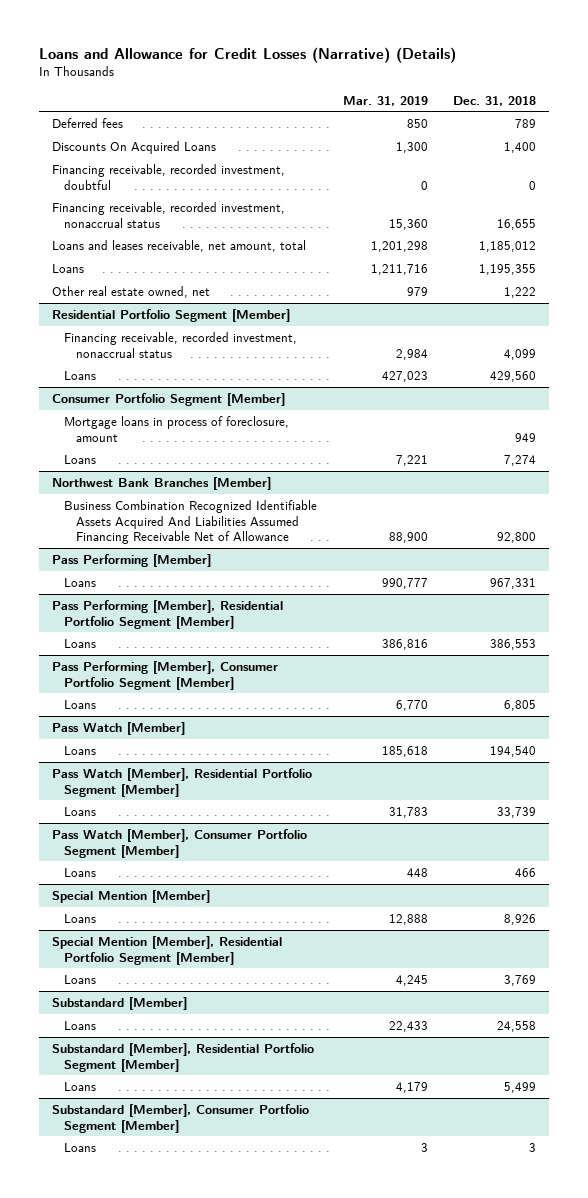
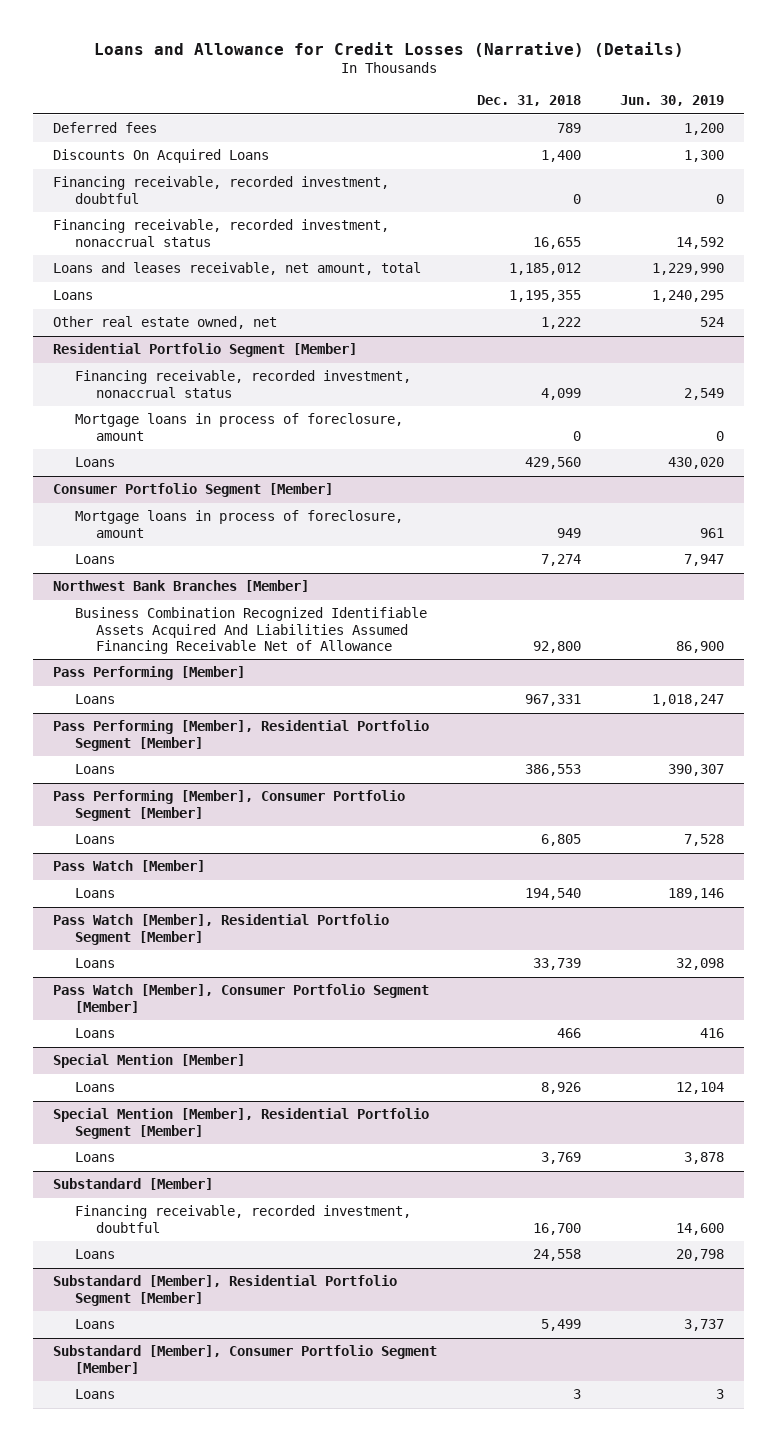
- | Mar. 31, 2019 | Dec. 31, 2018
+ | Dec. 31, 2018 | Jun. 30, 2019
@ Residential Portfolio Segment [Member]
+ Mortgage loans in process of foreclosure, amount | 0 | 0
@ Substandard [Member]
+ Financing receivable, recorded investment, doubtful | 16,700 | 14,600

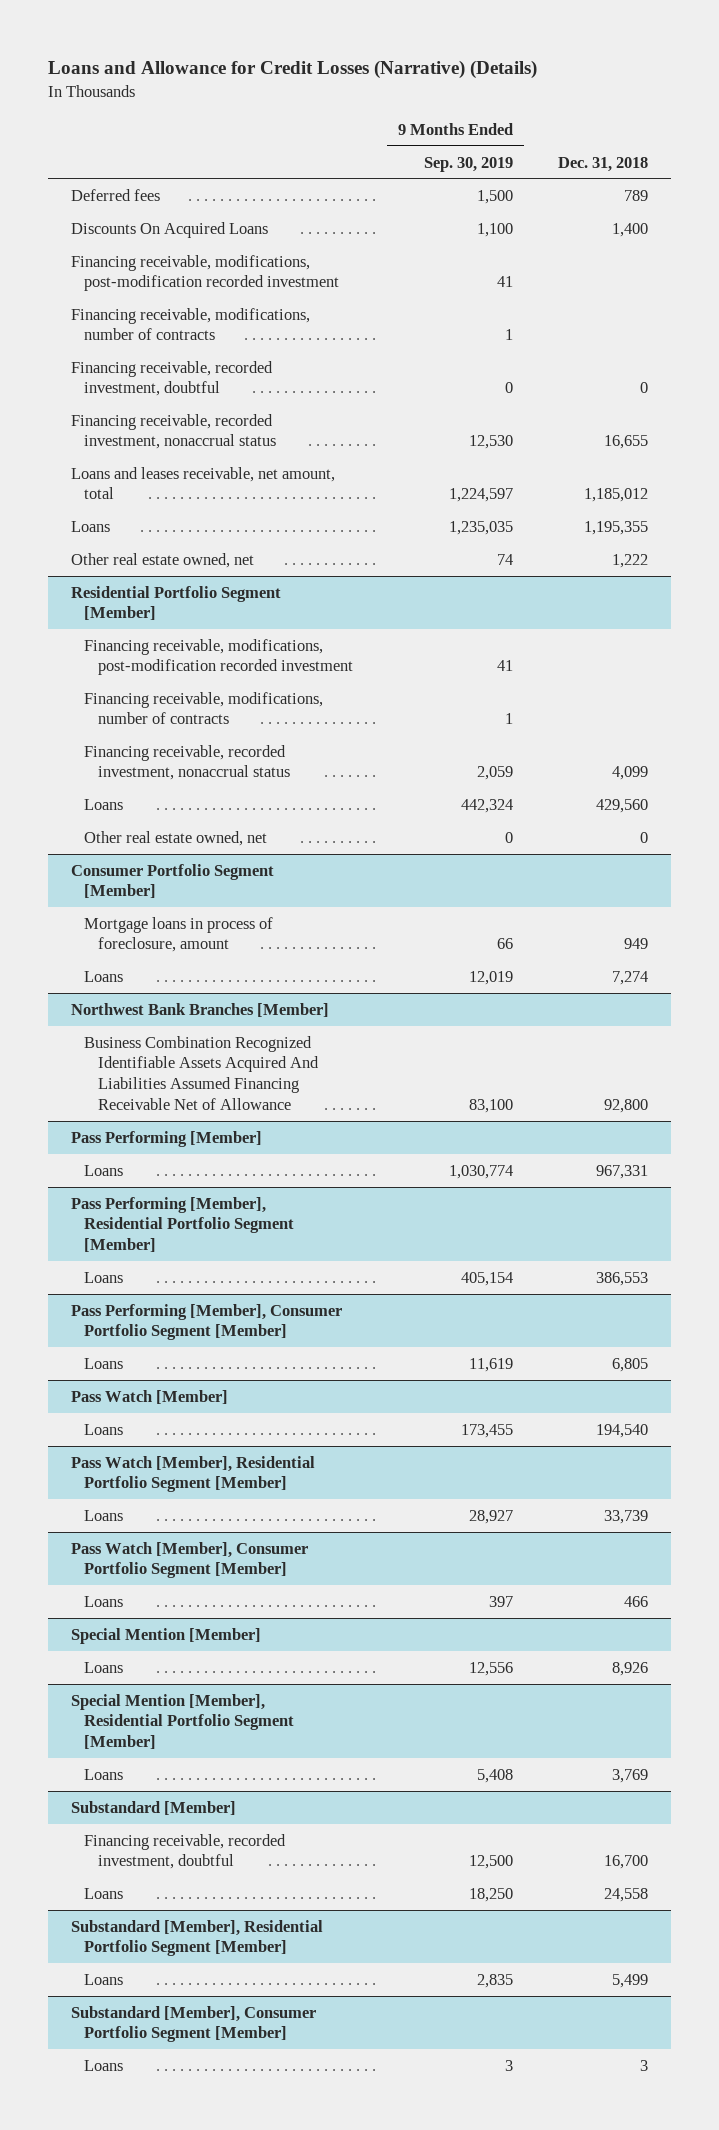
- | Dec. 31, 2018 | Jun. 30, 2019
+ | 9 Months Ended Sep. 30, 2019 | Dec. 31, 2018
+ Financing receivable, modifications, post-modification recorded investment | 41 |
+ Financing receivable, modifications, number of contracts | 1 |
@ Residential Portfolio Segment [Member]
+ Financing receivable, modifications, post-modification recorded investment | 41 |
+ Financing receivable, modifications, number of contracts | 1 |
- Mortgage loans in process of foreclosure, amount | 0 | 0
+ Other real estate owned, net | 0 | 0

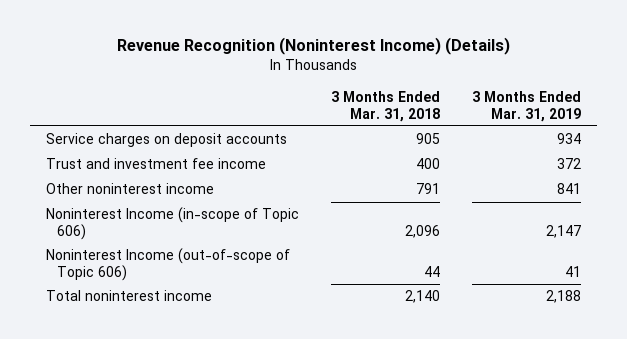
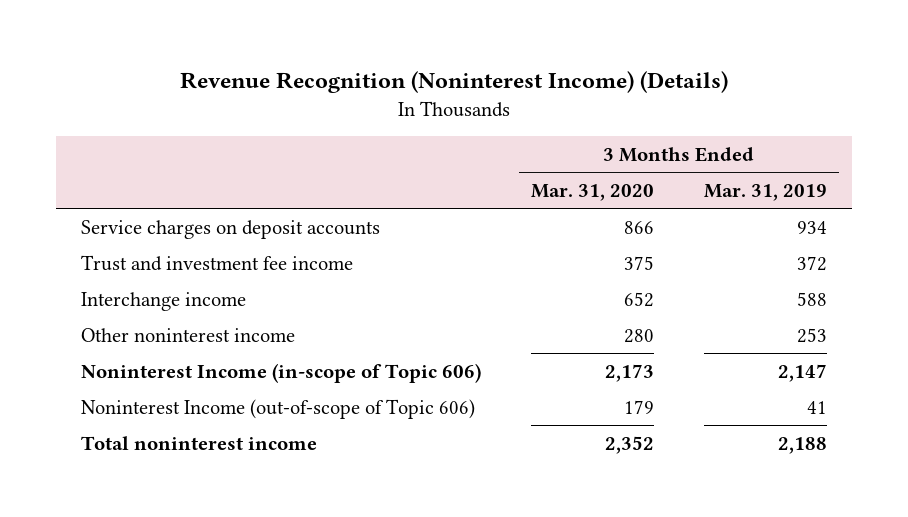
- | 3 Months Ended Mar. 31, 2018 | 3 Months Ended Mar. 31, 2019
+ | 3 Months Ended Mar. 31, 2020 | 3 Months Ended Mar. 31, 2019
- Other noninterest income | 791 | 841
+ Interchange income | 652 | 588
+ Other noninterest income | 280 | 253

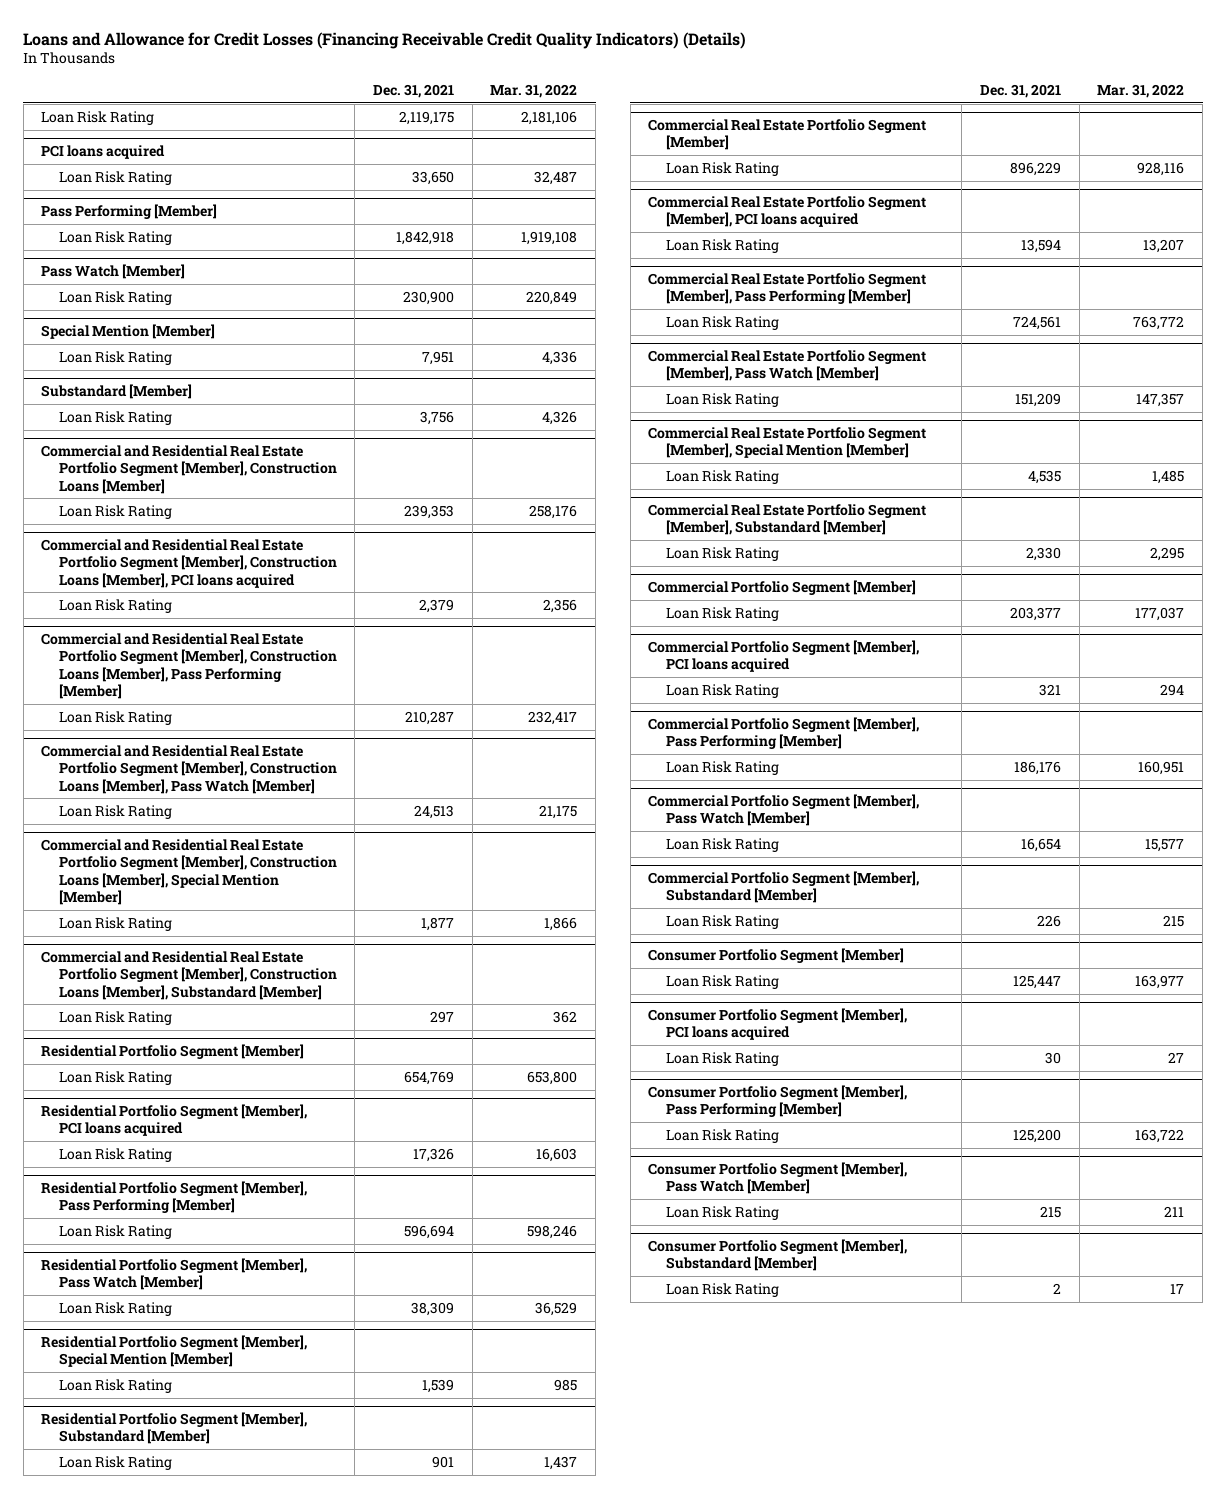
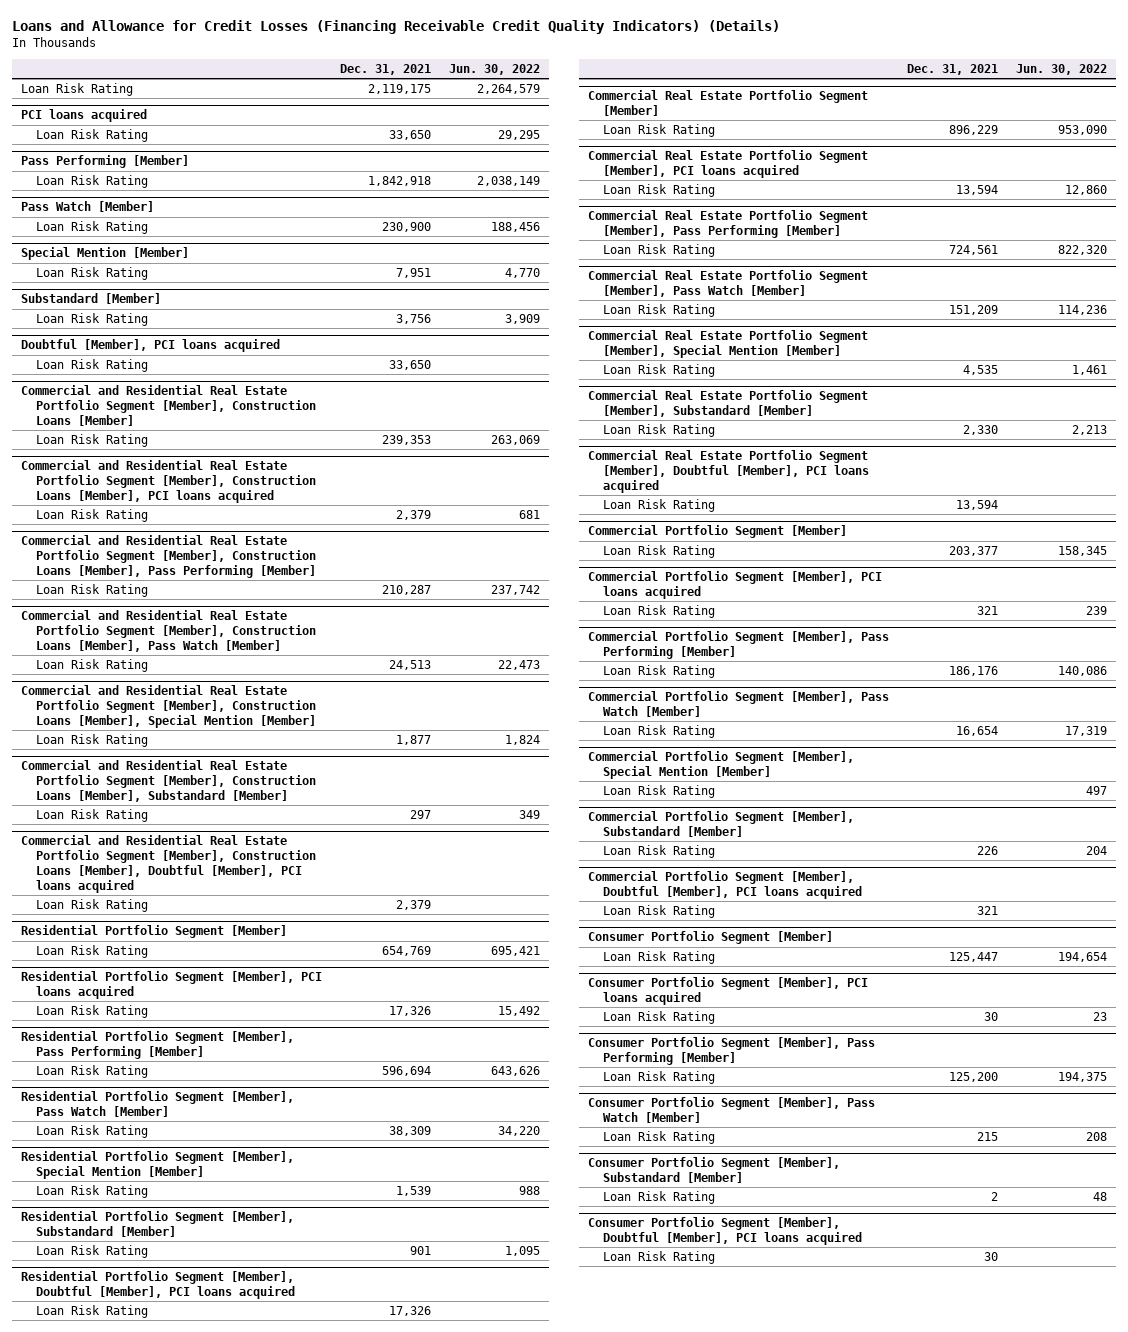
- | Dec. 31, 2021 | Mar. 31, 2022
+ | Dec. 31, 2021 | Jun. 30, 2022
+ Doubtful [Member], PCI loans acquired
+ Loan Risk Rating | 33,650 |
+ Commercial and Residential Real Estate Portfolio Segment [Member], Construction Loans [Member], Doubtful [Member], PCI loans acquired
+ Loan Risk Rating | 2,379 |
+ Residential Portfolio Segment [Member], Doubtful [Member], PCI loans acquired
+ Loan Risk Rating | 17,326 |
+ Commercial Real Estate Portfolio Segment [Member], Doubtful [Member], PCI loans acquired
+ Loan Risk Rating | 13,594 |
+ Commercial Portfolio Segment [Member], Special Mention [Member]
+ Loan Risk Rating | | 497
+ Commercial Portfolio Segment [Member], Doubtful [Member], PCI loans acquired
+ Loan Risk Rating | 321 |
+ Consumer Portfolio Segment [Member], Doubtful [Member], PCI loans acquired
+ Loan Risk Rating | 30 |

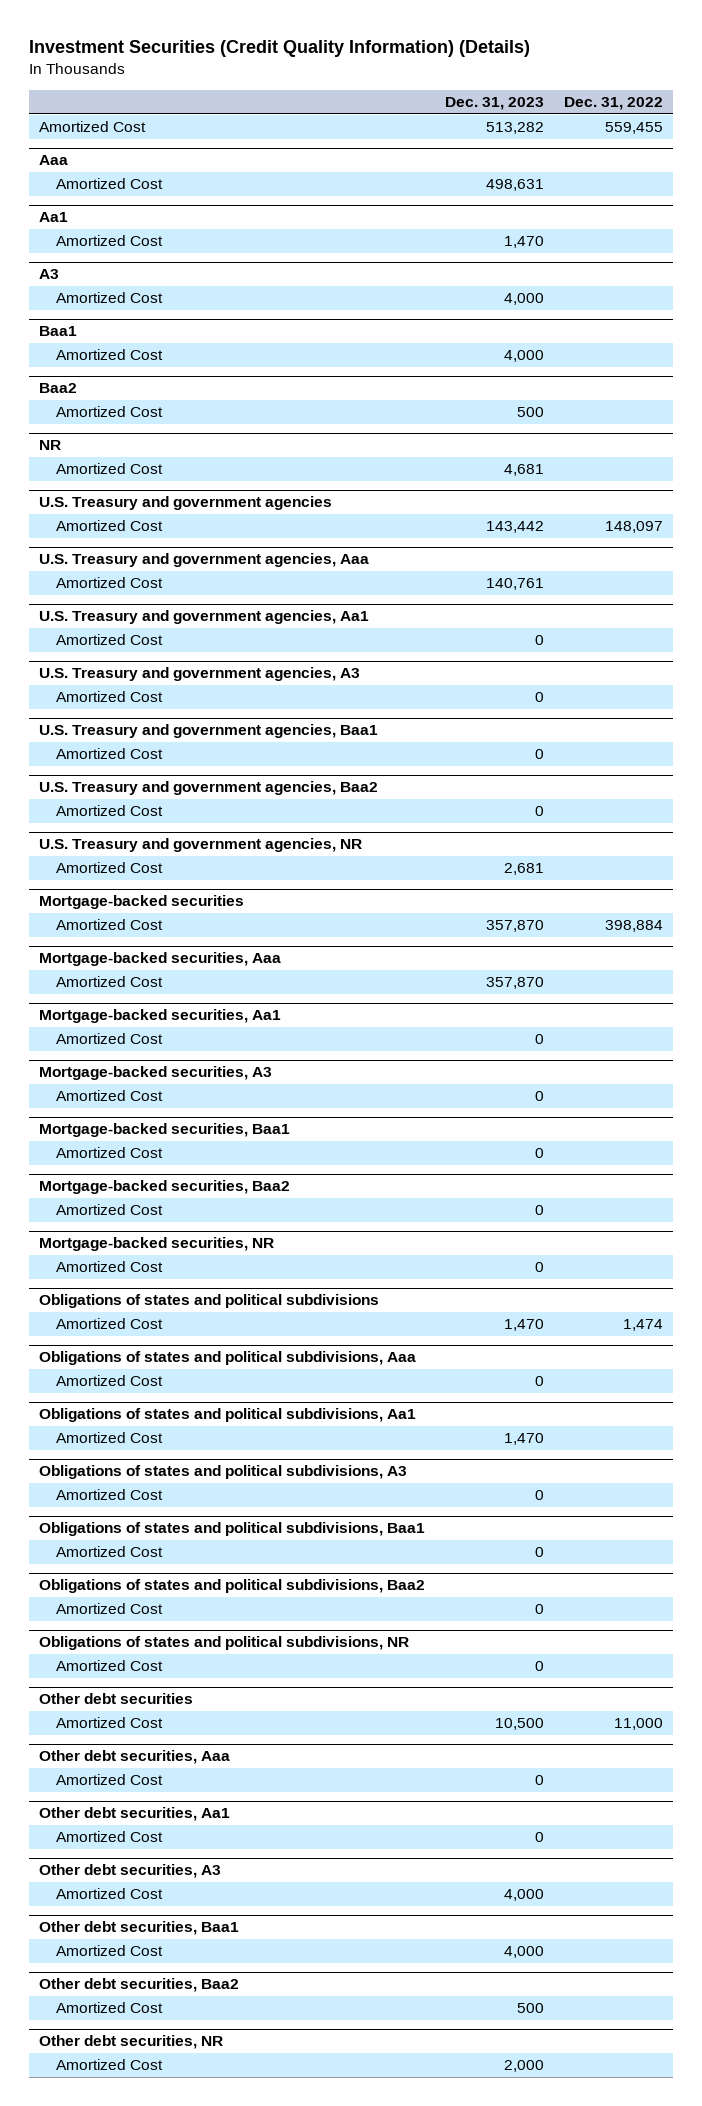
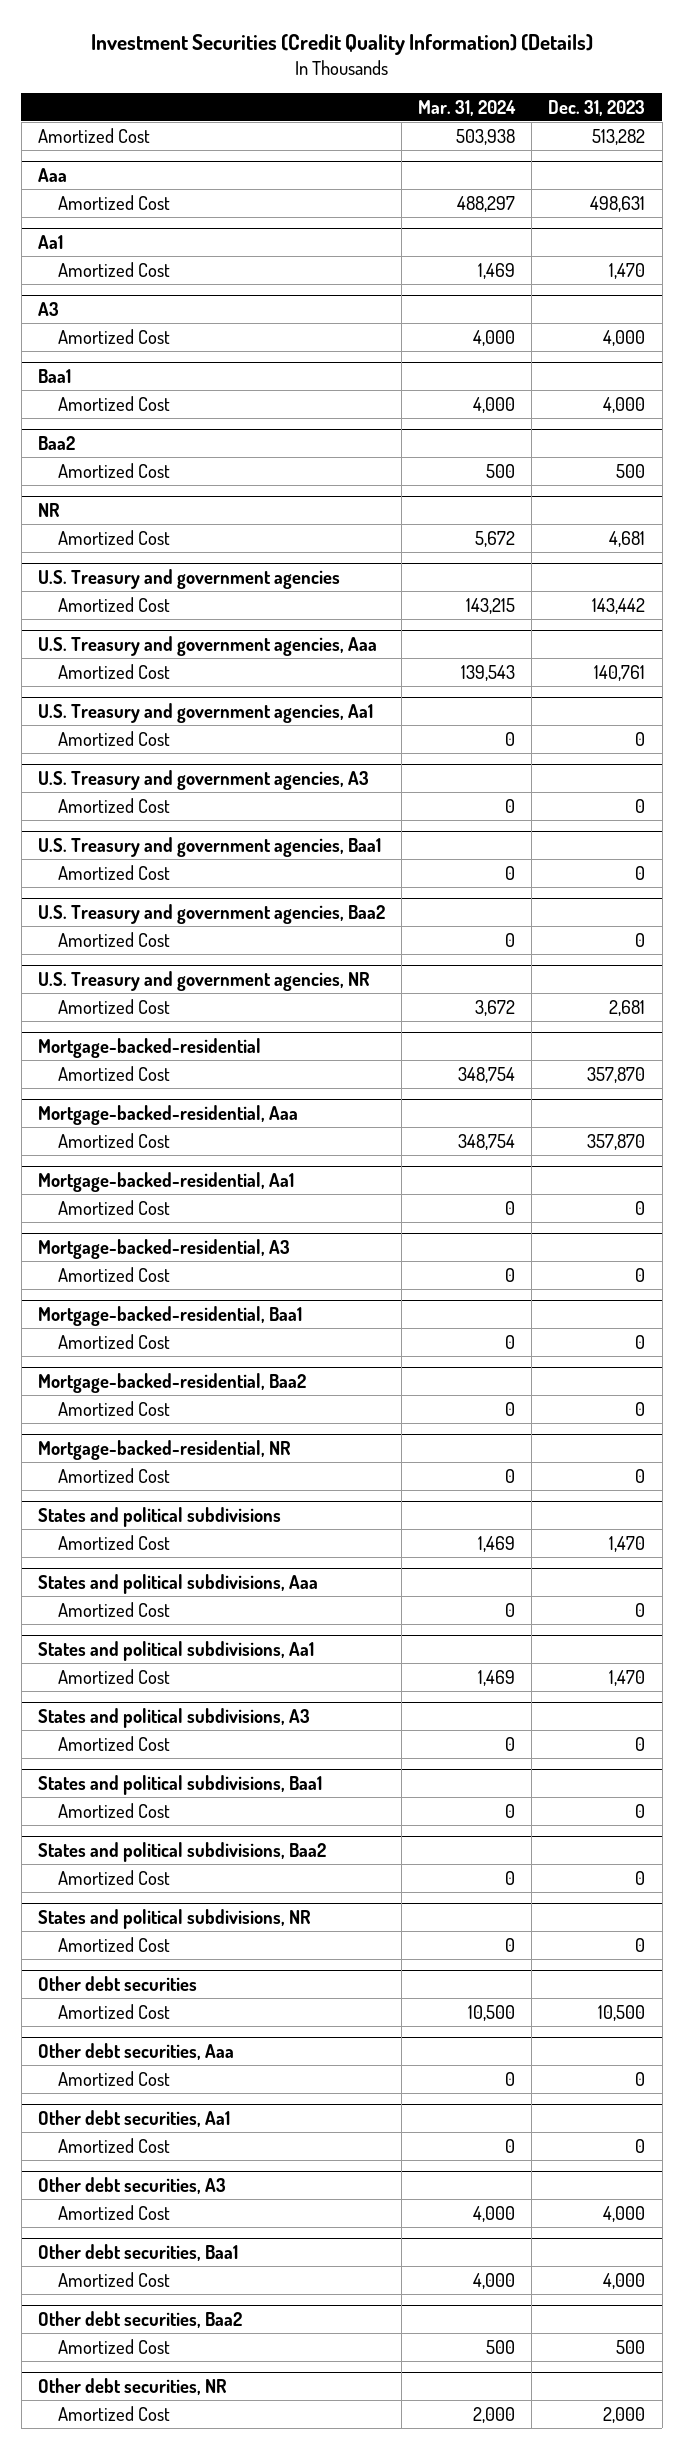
- | Dec. 31, 2023 | Dec. 31, 2022
+ | Mar. 31, 2024 | Dec. 31, 2023
- Mortgage-backed securities
+ Mortgage-backed-residential
- Mortgage-backed securities, Aaa
+ Mortgage-backed-residential, Aaa
- Mortgage-backed securities, Aa1
+ Mortgage-backed-residential, Aa1
- Mortgage-backed securities, A3
+ Mortgage-backed-residential, A3
- Mortgage-backed securities, Baa1
+ Mortgage-backed-residential, Baa1
- Mortgage-backed securities, Baa2
+ Mortgage-backed-residential, Baa2
- Mortgage-backed securities, NR
+ Mortgage-backed-residential, NR
- Obligations of states and political subdivisions
+ States and political subdivisions
- Obligations of states and political subdivisions, Aaa
+ States and political subdivisions, Aaa
- Obligations of states and political subdivisions, Aa1
+ States and political subdivisions, Aa1
- Obligations of states and political subdivisions, A3
+ States and political subdivisions, A3
- Obligations of states and political subdivisions, Baa1
+ States and political subdivisions, Baa1
- Obligations of states and political subdivisions, Baa2
+ States and political subdivisions, Baa2
- Obligations of states and political subdivisions, NR
+ States and political subdivisions, NR

